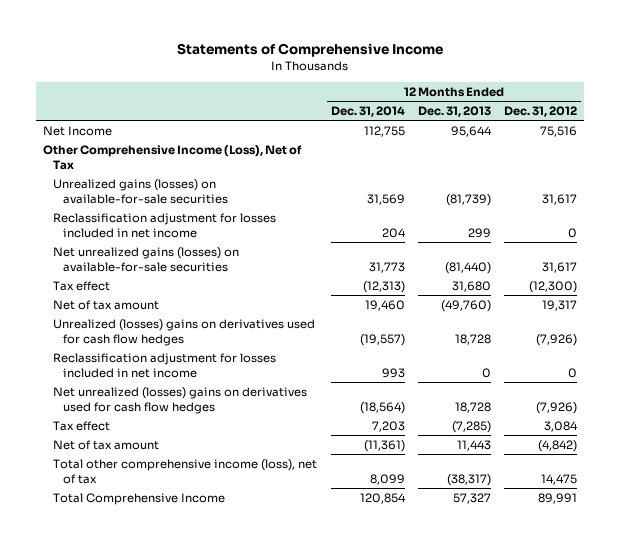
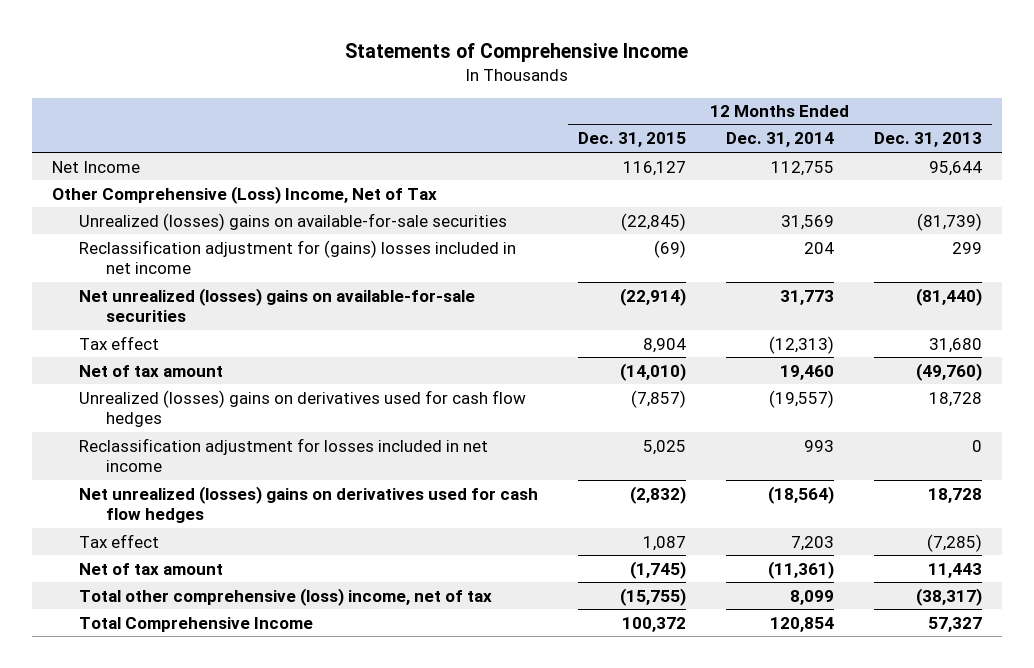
- | 12 Months Ended Dec. 31, 2014 | 12 Months Ended Dec. 31, 2013 | 12 Months Ended Dec. 31, 2012
+ | 12 Months Ended Dec. 31, 2015 | 12 Months Ended Dec. 31, 2014 | 12 Months Ended Dec. 31, 2013
- Other Comprehensive Income (Loss), Net of Tax
- Unrealized gains (losses) on available-for-sale securities | 31,569 | (81,739) | 31,617
- Reclassification adjustment for losses included in net income | 204 | 299 | 0
- Net unrealized gains (losses) on available-for-sale securities | 31,773 | (81,440) | 31,617
+ Other Comprehensive (Loss) Income, Net of Tax
+ Unrealized (losses) gains on available-for-sale securities | (22,845) | 31,569 | (81,739)
+ Reclassification adjustment for (gains) losses included in net income | (69) | 204 | 299
+ Net unrealized (losses) gains on available-for-sale securities | (22,914) | 31,773 | (81,440)
- Total other comprehensive income (loss), net of tax | 8,099 | (38,317) | 14,475
+ Total other comprehensive (loss) income, net of tax | (15,755) | 8,099 | (38,317)

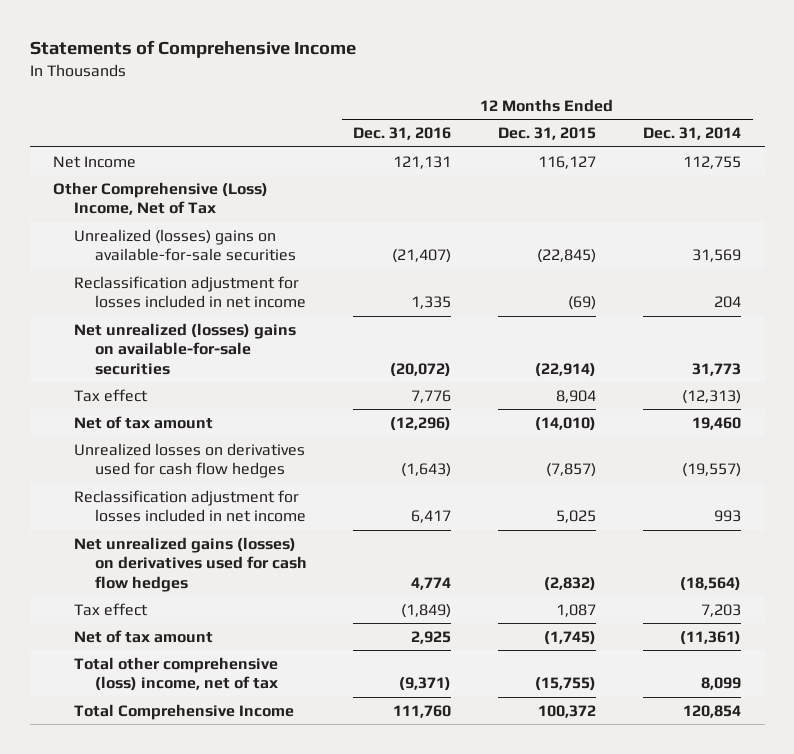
- | 12 Months Ended Dec. 31, 2015 | 12 Months Ended Dec. 31, 2014 | 12 Months Ended Dec. 31, 2013
+ | 12 Months Ended Dec. 31, 2016 | 12 Months Ended Dec. 31, 2015 | 12 Months Ended Dec. 31, 2014
- Reclassification adjustment for (gains) losses included in net income | (69) | 204 | 299
+ Reclassification adjustment for losses included in net income | 1,335 | (69) | 204
- Unrealized (losses) gains on derivatives used for cash flow hedges | (7,857) | (19,557) | 18,728
+ Unrealized losses on derivatives used for cash flow hedges | (1,643) | (7,857) | (19,557)
- Net unrealized (losses) gains on derivatives used for cash flow hedges | (2,832) | (18,564) | 18,728
+ Net unrealized gains (losses) on derivatives used for cash flow hedges | 4,774 | (2,832) | (18,564)

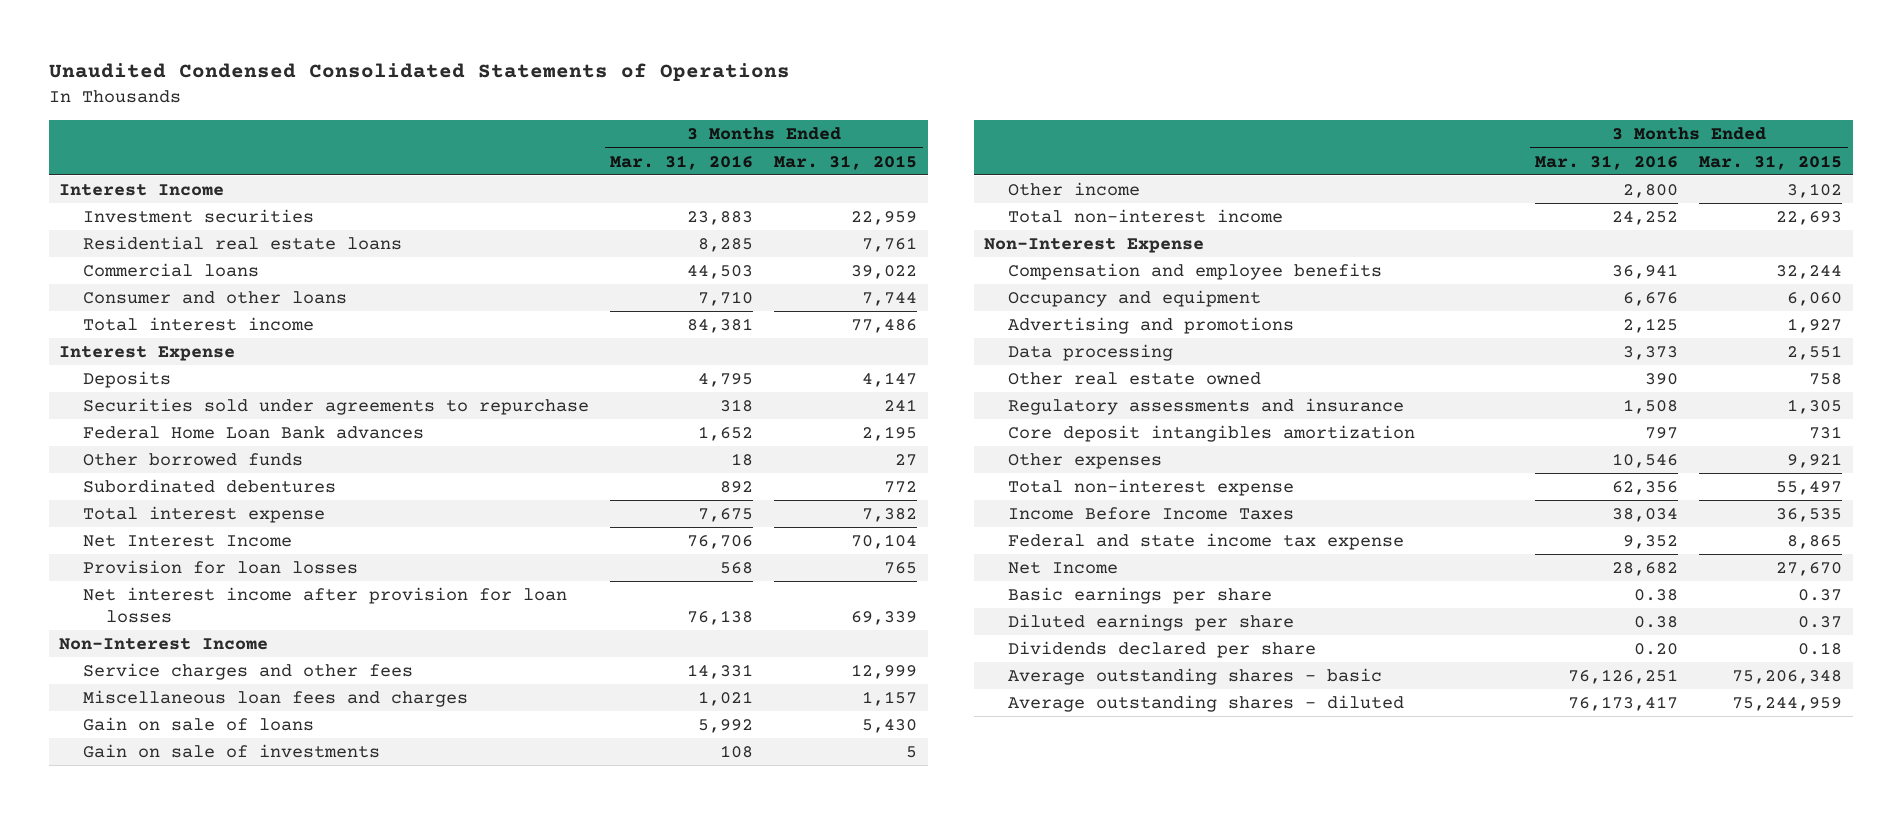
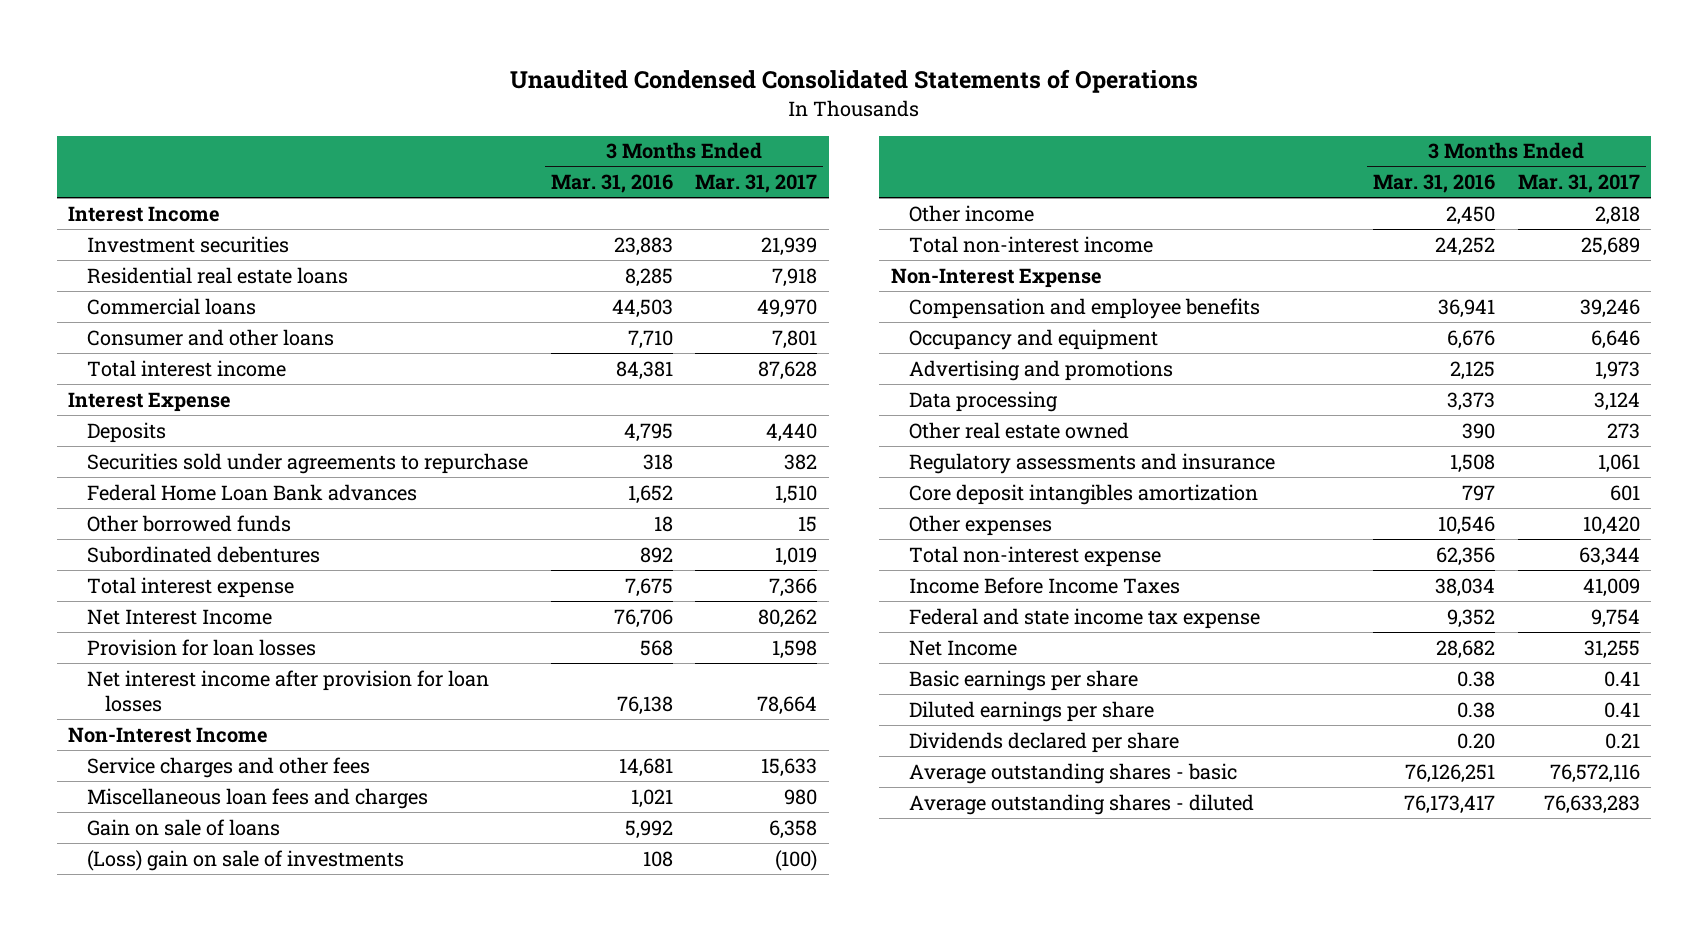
- | 3 Months Ended Mar. 31, 2016 | 3 Months Ended Mar. 31, 2015
+ | 3 Months Ended Mar. 31, 2016 | 3 Months Ended Mar. 31, 2017
- Service charges and other fees | 14,331 | 12,999
+ Service charges and other fees | 14,681 | 15,633
- Gain on sale of investments | 108 | 5
- Other income | 2,800 | 3,102
+ (Loss) gain on sale of investments | 108 | (100)
+ Other income | 2,450 | 2,818

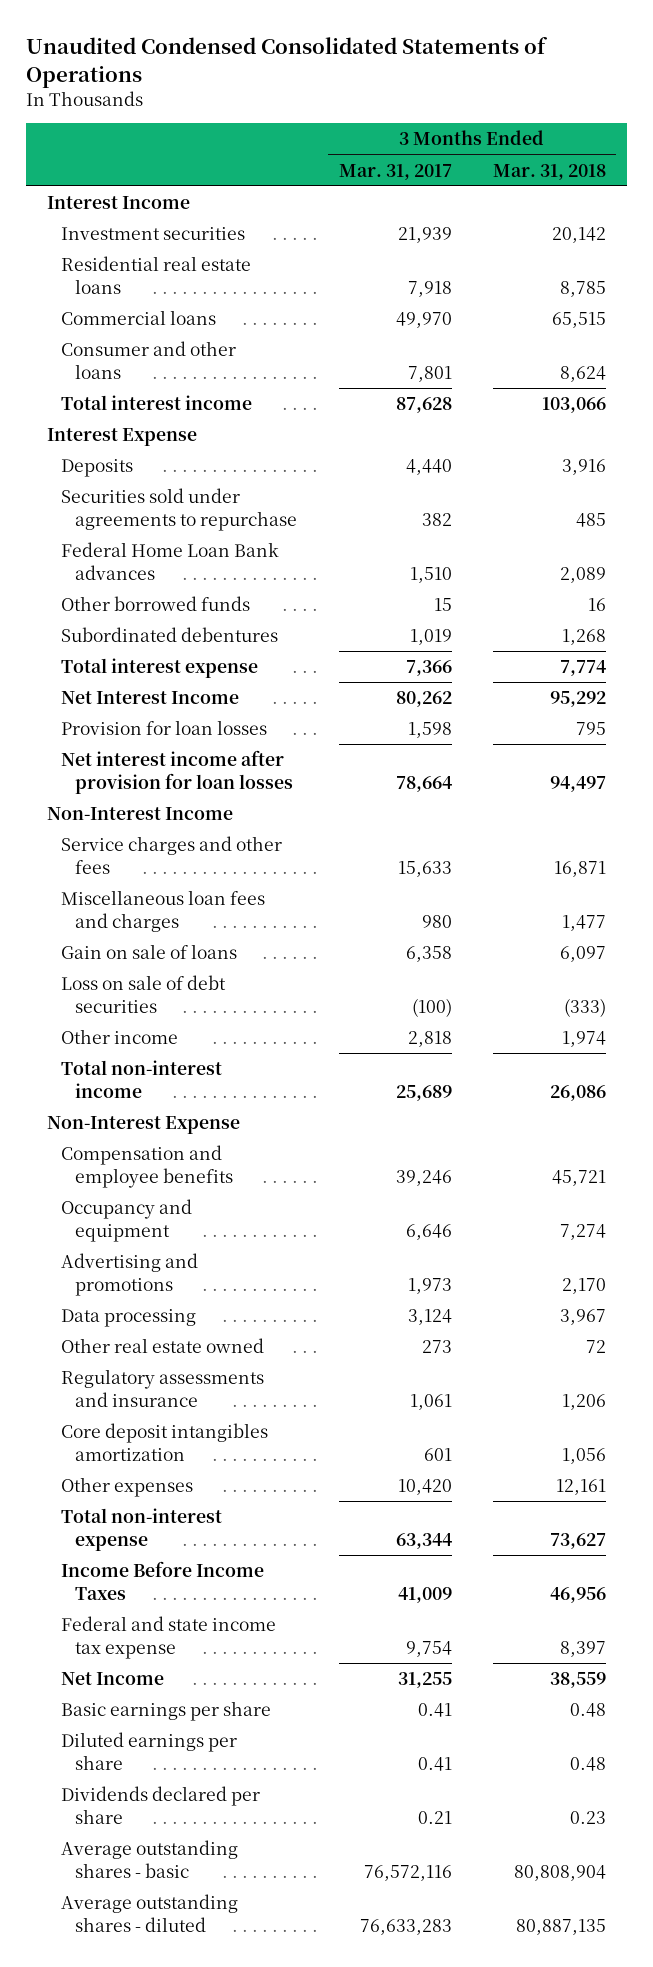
- | 3 Months Ended Mar. 31, 2016 | 3 Months Ended Mar. 31, 2017
+ | 3 Months Ended Mar. 31, 2017 | 3 Months Ended Mar. 31, 2018
- (Loss) gain on sale of investments | 108 | (100)
+ Loss on sale of debt securities | (100) | (333)

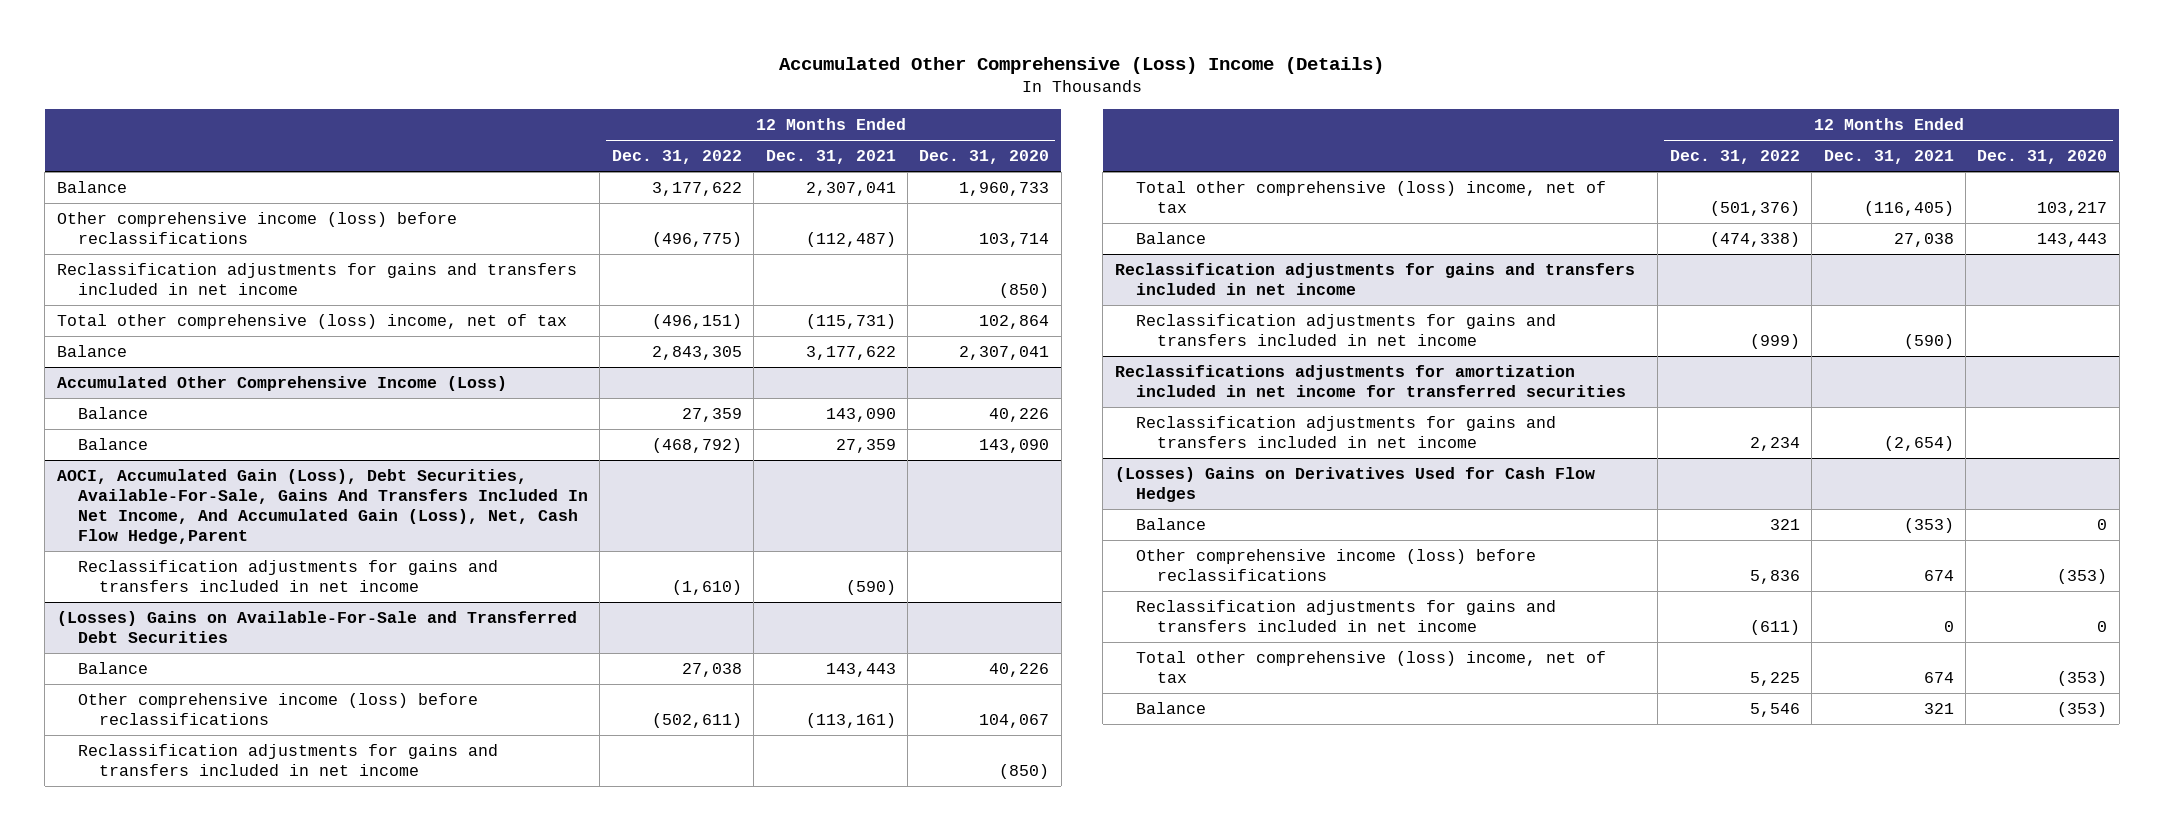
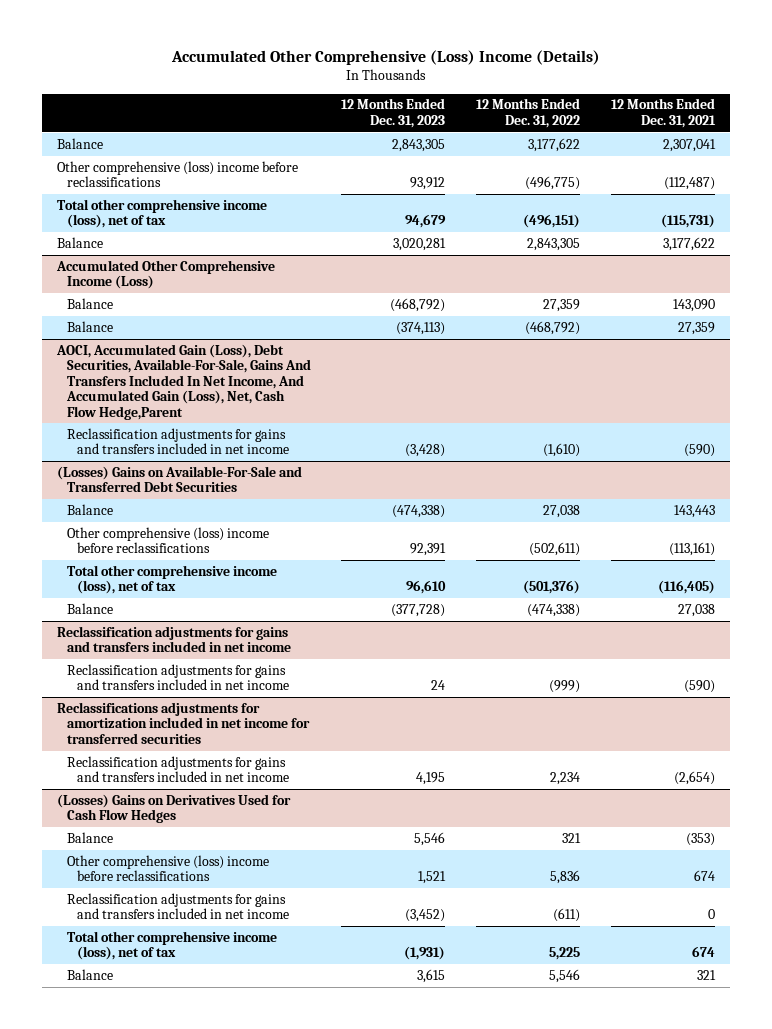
- | 12 Months Ended Dec. 31, 2022 | 12 Months Ended Dec. 31, 2021 | 12 Months Ended Dec. 31, 2020
+ | 12 Months Ended Dec. 31, 2023 | 12 Months Ended Dec. 31, 2022 | 12 Months Ended Dec. 31, 2021
- Other comprehensive income (loss) before reclassifications | (496,775) | (112,487) | 103,714
- Reclassification adjustments for gains and transfers included in net income | | | (850)
- Total other comprehensive (loss) income, net of tax | (496,151) | (115,731) | 102,864
+ Other comprehensive (loss) income before reclassifications | 93,912 | (496,775) | (112,487)
+ Total other comprehensive income (loss), net of tax | 94,679 | (496,151) | (115,731)
@ (Losses) Gains on Available-For-Sale and Transferred Debt Securities
- Other comprehensive income (loss) before reclassifications | (502,611) | (113,161) | 104,067
- Reclassification adjustments for gains and transfers included in net income | | | (850)
- Total other comprehensive (loss) income, net of tax | (501,376) | (116,405) | 103,217
+ Other comprehensive (loss) income before reclassifications | 92,391 | (502,611) | (113,161)
+ Total other comprehensive income (loss), net of tax | 96,610 | (501,376) | (116,405)
@ (Losses) Gains on Derivatives Used for Cash Flow Hedges
- Other comprehensive income (loss) before reclassifications | 5,836 | 674 | (353)
+ Other comprehensive (loss) income before reclassifications | 1,521 | 5,836 | 674
- Total other comprehensive (loss) income, net of tax | 5,225 | 674 | (353)
+ Total other comprehensive income (loss), net of tax | (1,931) | 5,225 | 674

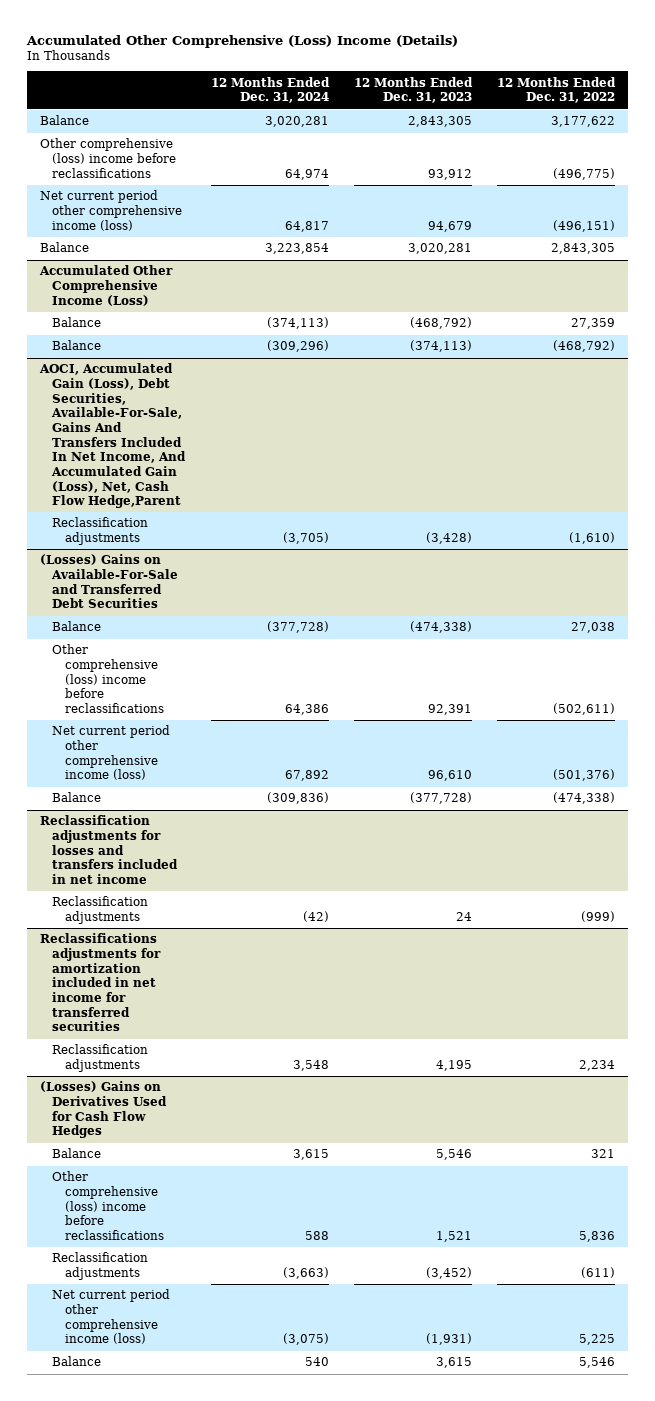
- | 12 Months Ended Dec. 31, 2023 | 12 Months Ended Dec. 31, 2022 | 12 Months Ended Dec. 31, 2021
+ | 12 Months Ended Dec. 31, 2024 | 12 Months Ended Dec. 31, 2023 | 12 Months Ended Dec. 31, 2022
- Total other comprehensive income (loss), net of tax | 94,679 | (496,151) | (115,731)
+ Net current period other comprehensive income (loss) | 64,817 | 94,679 | (496,151)
@ AOCI, Accumulated Gain (Loss), Debt Securities, Available-For-Sale, Gains And Transfers Included In Net Income, And Accumulated Gain (Loss), Net, Cash Flow Hedge,Parent
- Reclassification adjustments for gains and transfers included in net income | (3,428) | (1,610) | (590)
+ Reclassification adjustments | (3,705) | (3,428) | (1,610)
@ (Losses) Gains on Available-For-Sale and Transferred Debt Securities
- Total other comprehensive income (loss), net of tax | 96,610 | (501,376) | (116,405)
+ Net current period other comprehensive income (loss) | 67,892 | 96,610 | (501,376)
- Reclassification adjustments for gains and transfers included in net income
- Reclassification adjustments for gains and transfers included in net income | 24 | (999) | (590)
+ Reclassification adjustments for losses and transfers included in net income
+ Reclassification adjustments | (42) | 24 | (999)
@ Reclassifications adjustments for amortization included in net income for transferred securities
- Reclassification adjustments for gains and transfers included in net income | 4,195 | 2,234 | (2,654)
+ Reclassification adjustments | 3,548 | 4,195 | 2,234
@ (Losses) Gains on Derivatives Used for Cash Flow Hedges
- Reclassification adjustments for gains and transfers included in net income | (3,452) | (611) | 0
- Total other comprehensive income (loss), net of tax | (1,931) | 5,225 | 674
+ Reclassification adjustments | (3,663) | (3,452) | (611)
+ Net current period other comprehensive income (loss) | (3,075) | (1,931) | 5,225

